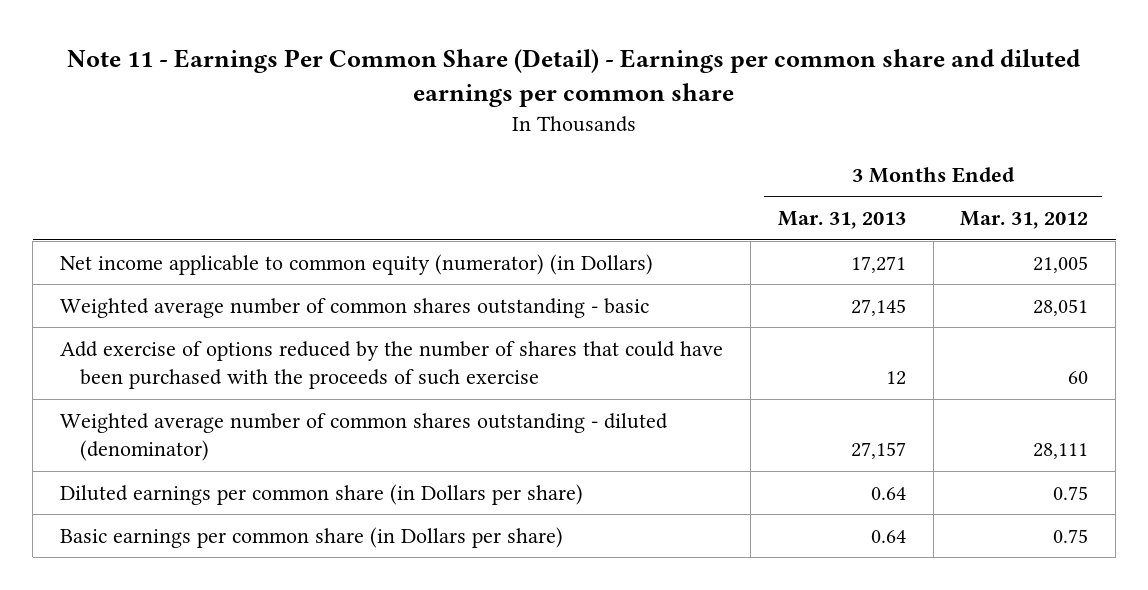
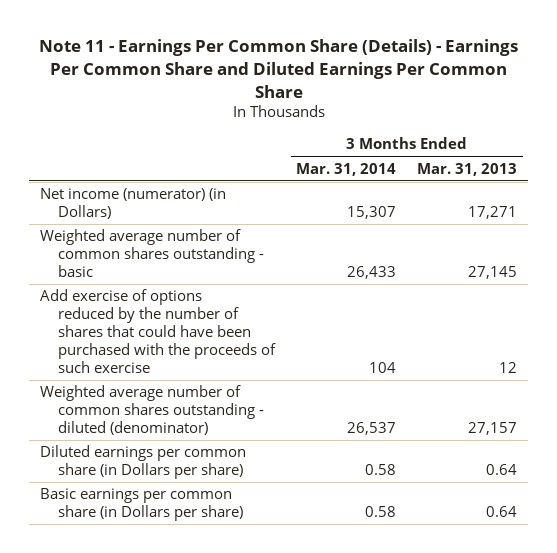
- Note 11 - Earnings Per Common Share (Detail) - Earnings per common share and diluted earnings per common share
+ Note 11 - Earnings Per Common Share (Details) - Earnings Per Common Share and Diluted Earnings Per Common Share
- | 3 Months Ended Mar. 31, 2013 | 3 Months Ended Mar. 31, 2012
+ | 3 Months Ended Mar. 31, 2014 | 3 Months Ended Mar. 31, 2013
- Net income applicable to common equity (numerator) (in Dollars) | 17,271 | 21,005
+ Net income (numerator) (in Dollars) | 15,307 | 17,271

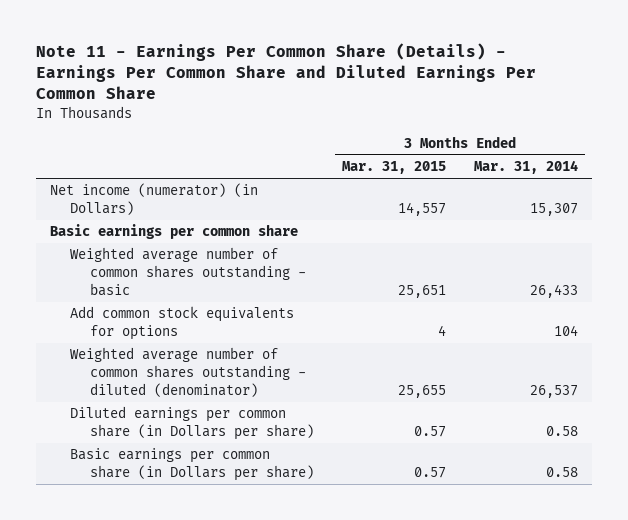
- | 3 Months Ended Mar. 31, 2014 | 3 Months Ended Mar. 31, 2013
+ | 3 Months Ended Mar. 31, 2015 | 3 Months Ended Mar. 31, 2014
+ Basic earnings per common share
- Add exercise of options reduced by the number of shares that could have been purchased with the proceeds of such exercise | 104 | 12
+ Add common stock equivalents for options | 4 | 104

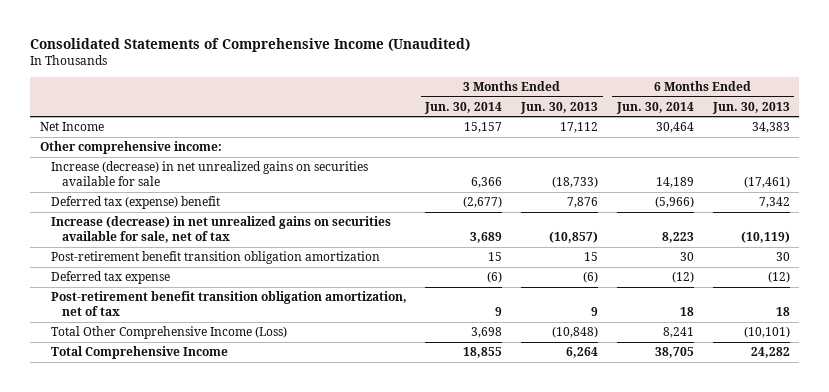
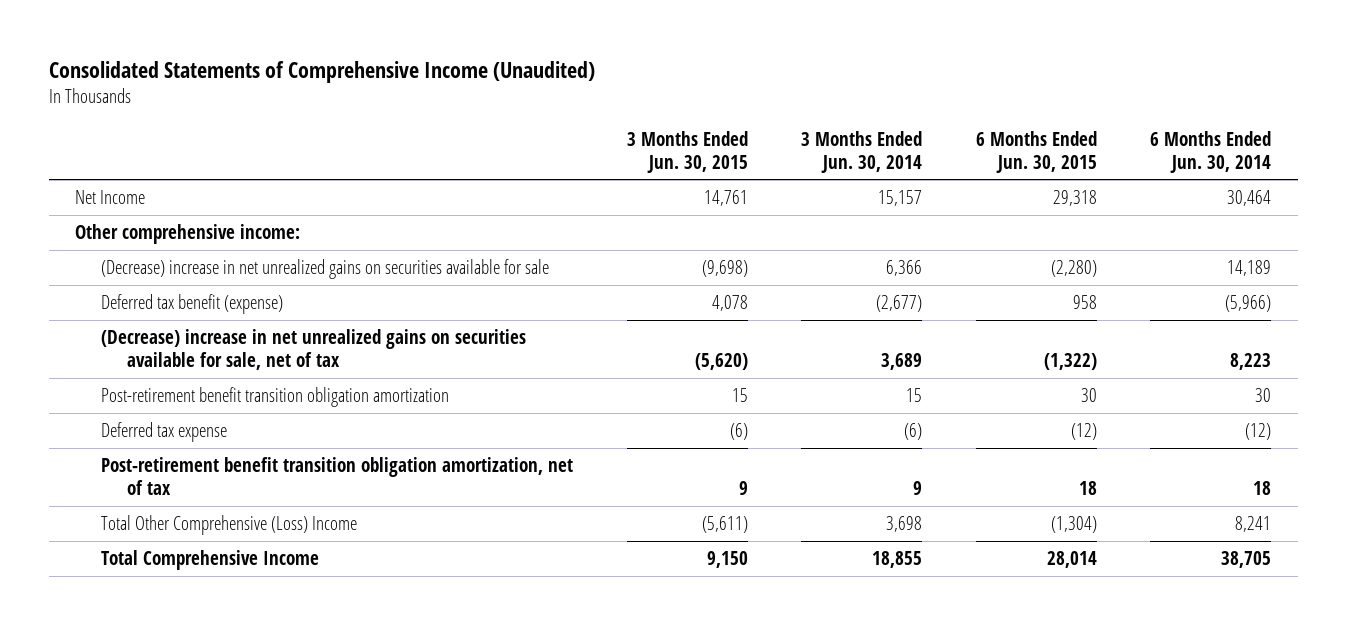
- | 3 Months Ended Jun. 30, 2014 | 3 Months Ended Jun. 30, 2013 | 6 Months Ended Jun. 30, 2014 | 6 Months Ended Jun. 30, 2013
+ | 3 Months Ended Jun. 30, 2015 | 3 Months Ended Jun. 30, 2014 | 6 Months Ended Jun. 30, 2015 | 6 Months Ended Jun. 30, 2014
- Increase (decrease) in net unrealized gains on securities available for sale | 6,366 | (18,733) | 14,189 | (17,461)
- Deferred tax (expense) benefit | (2,677) | 7,876 | (5,966) | 7,342
- Increase (decrease) in net unrealized gains on securities available for sale, net of tax | 3,689 | (10,857) | 8,223 | (10,119)
+ (Decrease) increase in net unrealized gains on securities available for sale | (9,698) | 6,366 | (2,280) | 14,189
+ Deferred tax benefit (expense) | 4,078 | (2,677) | 958 | (5,966)
+ (Decrease) increase in net unrealized gains on securities available for sale, net of tax | (5,620) | 3,689 | (1,322) | 8,223
- Total Other Comprehensive Income (Loss) | 3,698 | (10,848) | 8,241 | (10,101)
+ Total Other Comprehensive (Loss) Income | (5,611) | 3,698 | (1,304) | 8,241

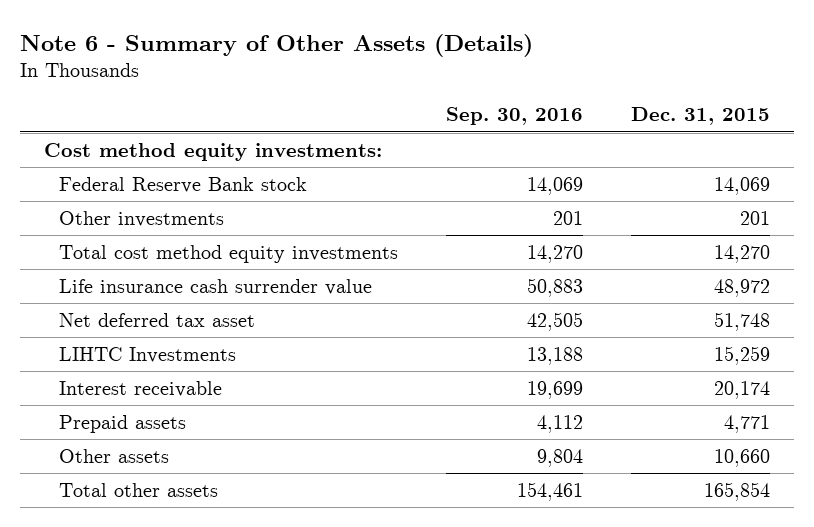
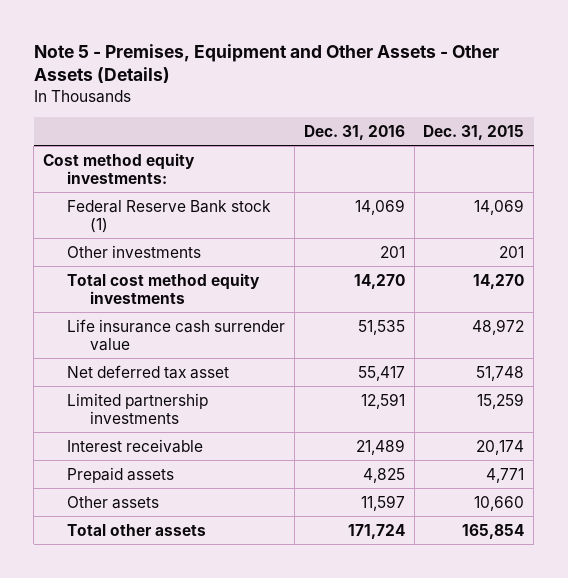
- Note 6 - Summary of Other Assets (Details)
+ Note 5 - Premises, Equipment and Other Assets - Other Assets (Details)
- | Sep. 30, 2016 | Dec. 31, 2015
+ | Dec. 31, 2016 | Dec. 31, 2015
- Federal Reserve Bank stock | 14,069 | 14,069
+ Federal Reserve Bank stock (1) | 14,069 | 14,069
- LIHTC Investments | 13,188 | 15,259
+ Limited partnership investments | 12,591 | 15,259

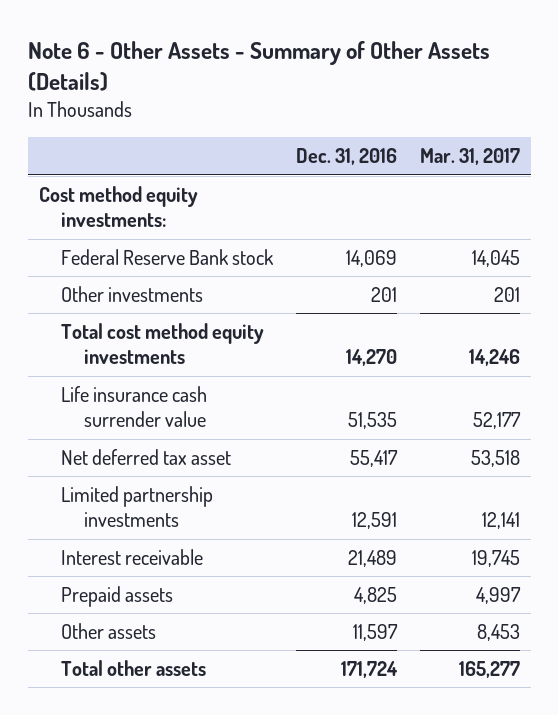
- Note 5 - Premises, Equipment and Other Assets - Other Assets (Details)
+ Note 6 - Other Assets - Summary of Other Assets (Details)
- | Dec. 31, 2016 | Dec. 31, 2015
+ | Dec. 31, 2016 | Mar. 31, 2017
- Federal Reserve Bank stock (1) | 14,069 | 14,069
+ Federal Reserve Bank stock | 14,069 | 14,045

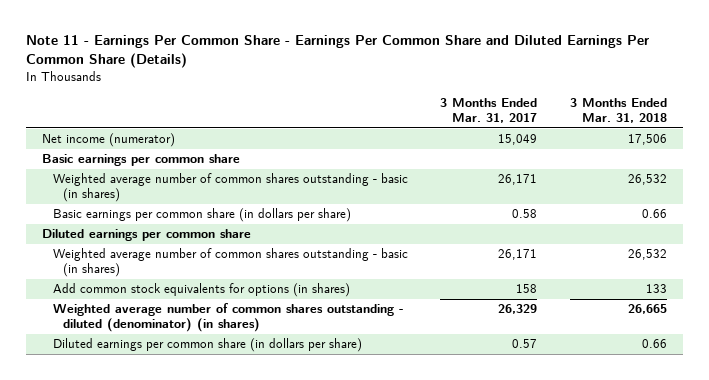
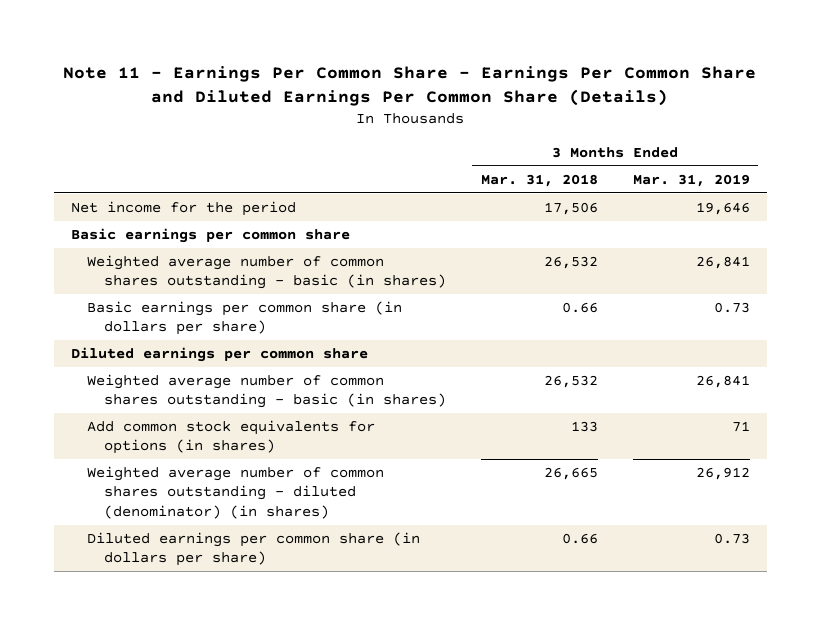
- | 3 Months Ended Mar. 31, 2017 | 3 Months Ended Mar. 31, 2018
+ | 3 Months Ended Mar. 31, 2018 | 3 Months Ended Mar. 31, 2019
- Net income (numerator) | 15,049 | 17,506
+ Net income for the period | 17,506 | 19,646

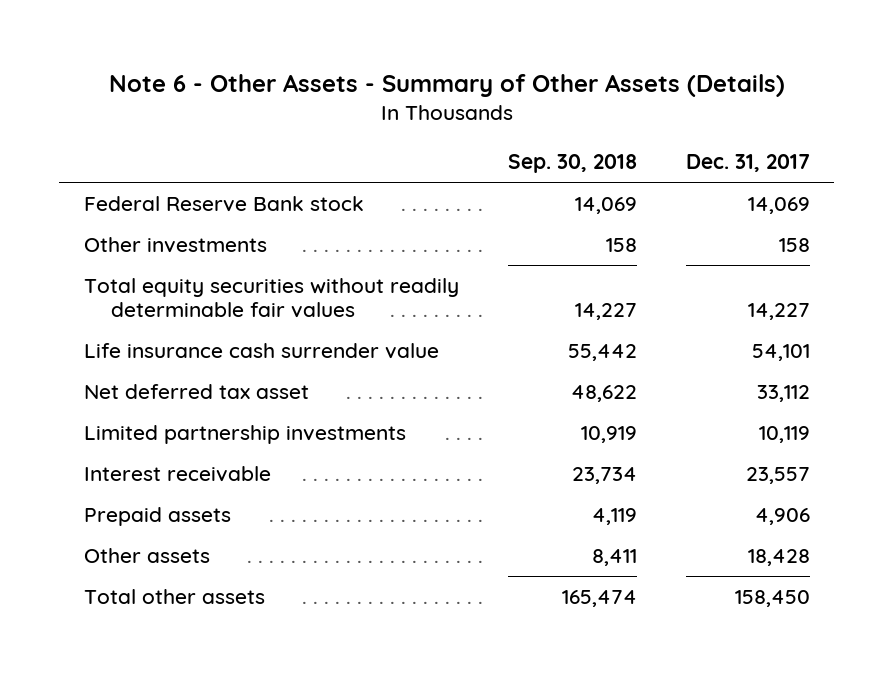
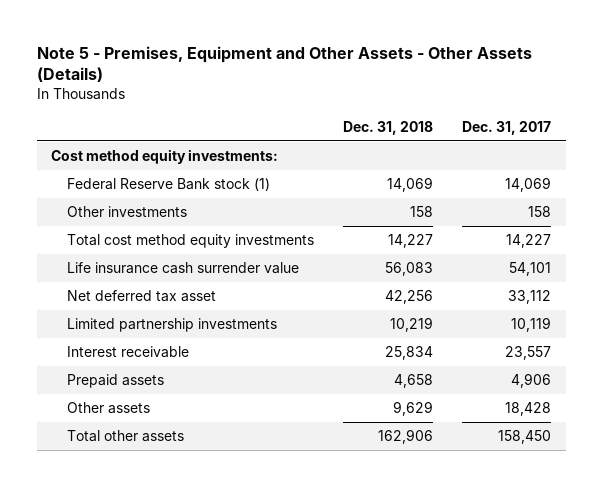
- Note 6 - Other Assets - Summary of Other Assets (Details)
+ Note 5 - Premises, Equipment and Other Assets - Other Assets (Details)
- | Sep. 30, 2018 | Dec. 31, 2017
+ | Dec. 31, 2018 | Dec. 31, 2017
- Federal Reserve Bank stock | 14,069 | 14,069
+ Cost method equity investments:
+ Federal Reserve Bank stock (1) | 14,069 | 14,069
- Total equity securities without readily determinable fair values | 14,227 | 14,227
+ Total cost method equity investments | 14,227 | 14,227

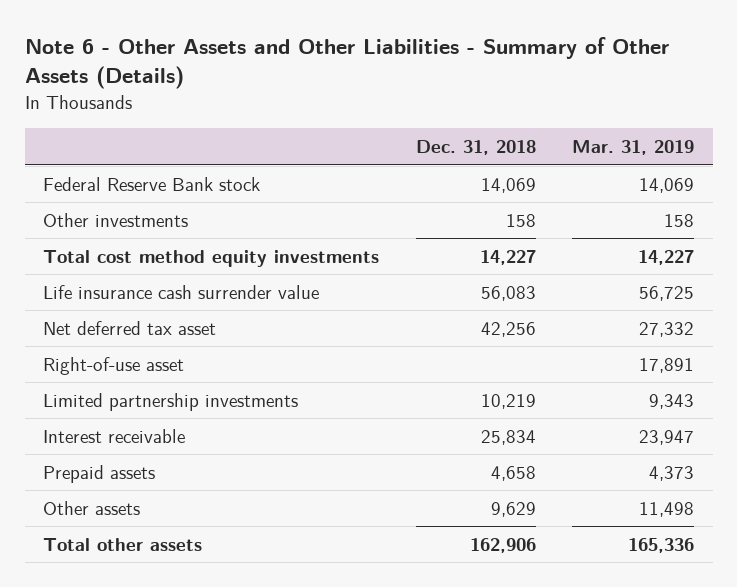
- Note 5 - Premises, Equipment and Other Assets - Other Assets (Details)
+ Note 6 - Other Assets and Other Liabilities - Summary of Other Assets (Details)
- | Dec. 31, 2018 | Dec. 31, 2017
+ | Dec. 31, 2018 | Mar. 31, 2019
- Cost method equity investments:
- Federal Reserve Bank stock (1) | 14,069 | 14,069
+ Federal Reserve Bank stock | 14,069 | 14,069
+ Right-of-use asset | | 17,891

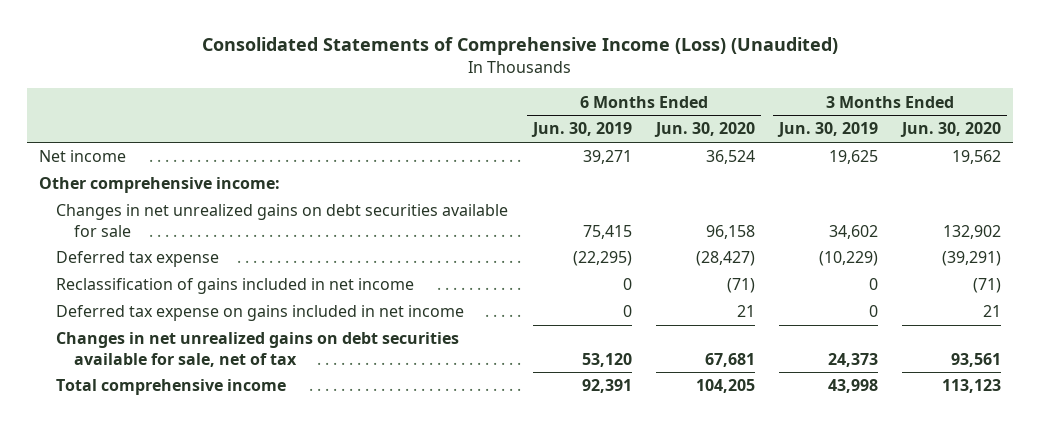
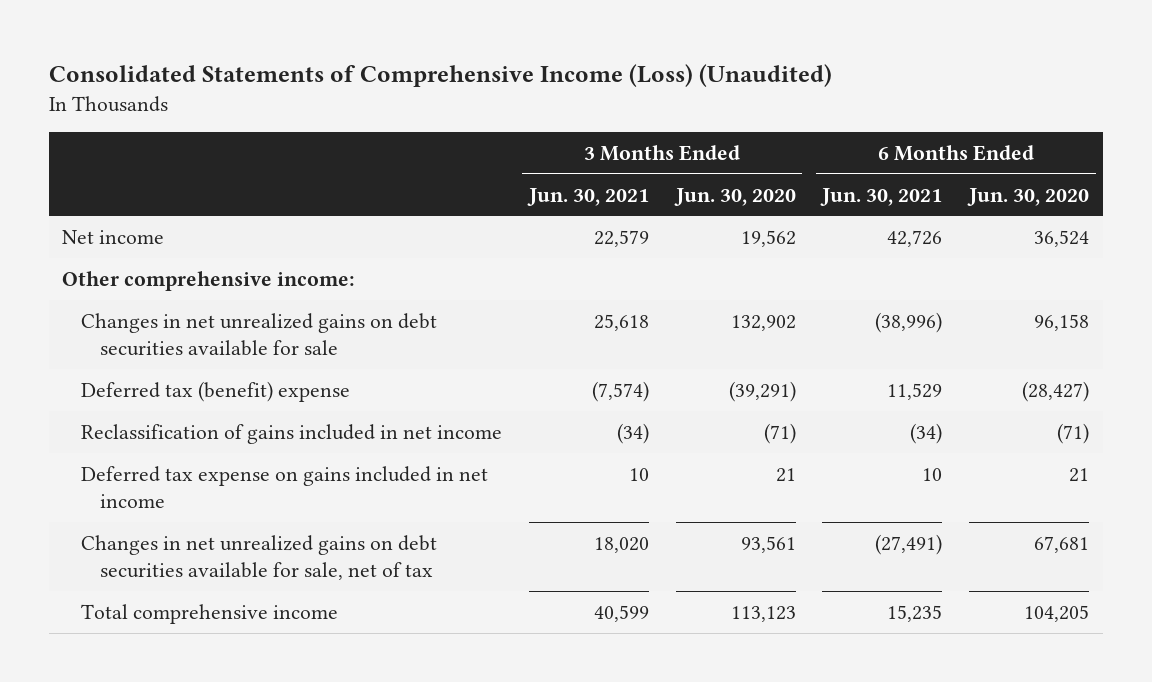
- | 6 Months Ended Jun. 30, 2019 | 6 Months Ended Jun. 30, 2020 | 3 Months Ended Jun. 30, 2019 | 3 Months Ended Jun. 30, 2020
+ | 3 Months Ended Jun. 30, 2021 | 3 Months Ended Jun. 30, 2020 | 6 Months Ended Jun. 30, 2021 | 6 Months Ended Jun. 30, 2020
- Deferred tax expense | (22,295) | (28,427) | (10,229) | (39,291)
+ Deferred tax (benefit) expense | (7,574) | (39,291) | 11,529 | (28,427)

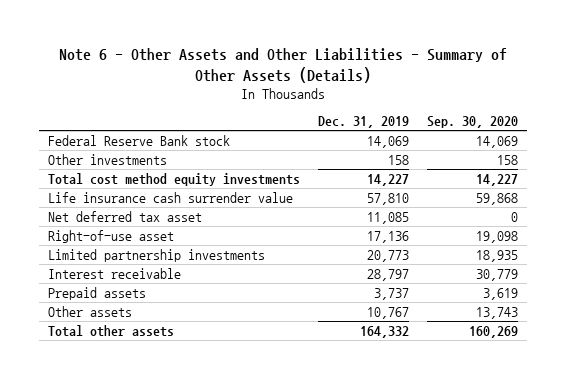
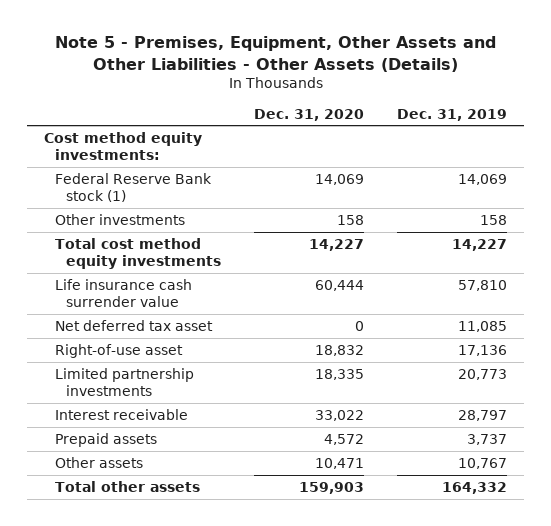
- Note 6 - Other Assets and Other Liabilities - Summary of Other Assets (Details)
+ Note 5 - Premises, Equipment, Other Assets and Other Liabilities - Other Assets (Details)
- | Dec. 31, 2019 | Sep. 30, 2020
+ | Dec. 31, 2020 | Dec. 31, 2019
- Federal Reserve Bank stock | 14,069 | 14,069
+ Cost method equity investments:
+ Federal Reserve Bank stock (1) | 14,069 | 14,069

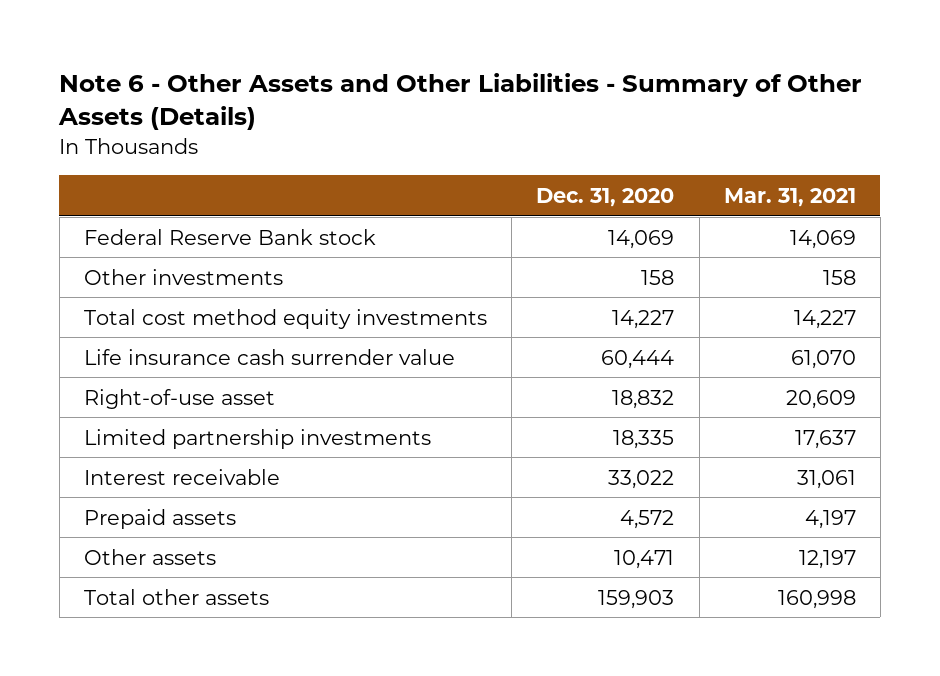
- Note 5 - Premises, Equipment, Other Assets and Other Liabilities - Other Assets (Details)
+ Note 6 - Other Assets and Other Liabilities - Summary of Other Assets (Details)
- | Dec. 31, 2020 | Dec. 31, 2019
+ | Dec. 31, 2020 | Mar. 31, 2021
- Cost method equity investments:
- Federal Reserve Bank stock (1) | 14,069 | 14,069
+ Federal Reserve Bank stock | 14,069 | 14,069
- Net deferred tax asset | 0 | 11,085

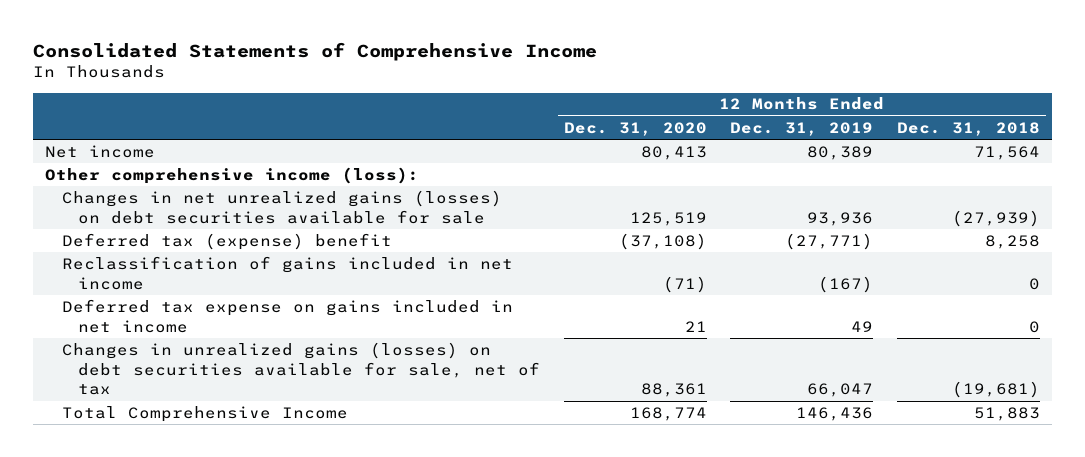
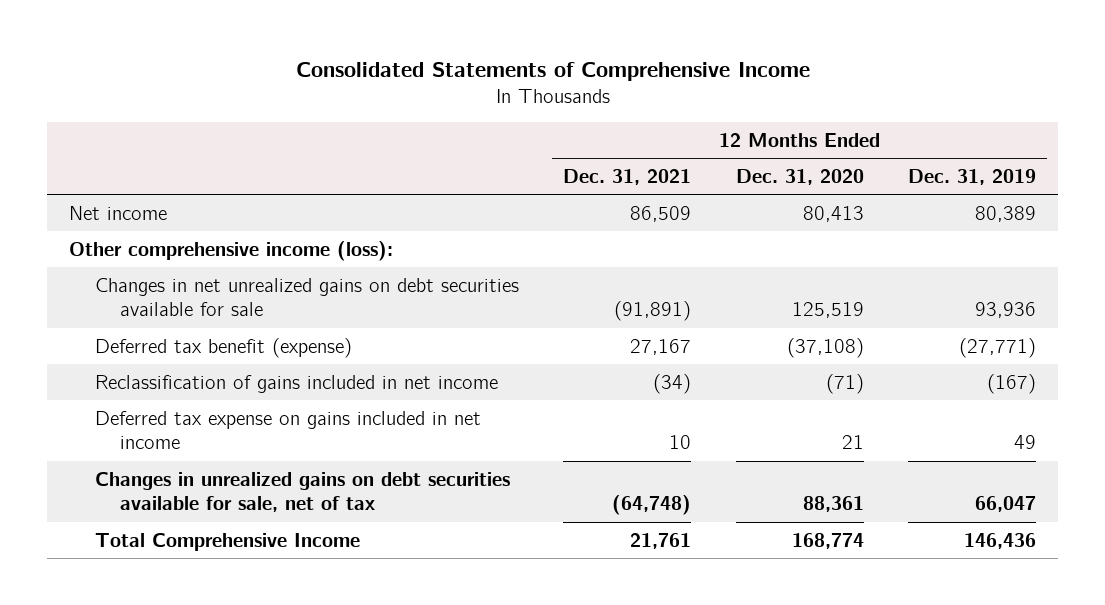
- | 12 Months Ended Dec. 31, 2020 | 12 Months Ended Dec. 31, 2019 | 12 Months Ended Dec. 31, 2018
+ | 12 Months Ended Dec. 31, 2021 | 12 Months Ended Dec. 31, 2020 | 12 Months Ended Dec. 31, 2019
- Changes in net unrealized gains (losses) on debt securities available for sale | 125,519 | 93,936 | (27,939)
- Deferred tax (expense) benefit | (37,108) | (27,771) | 8,258
+ Changes in net unrealized gains on debt securities available for sale | (91,891) | 125,519 | 93,936
+ Deferred tax benefit (expense) | 27,167 | (37,108) | (27,771)
- Changes in unrealized gains (losses) on debt securities available for sale, net of tax | 88,361 | 66,047 | (19,681)
+ Changes in unrealized gains on debt securities available for sale, net of tax | (64,748) | 88,361 | 66,047

